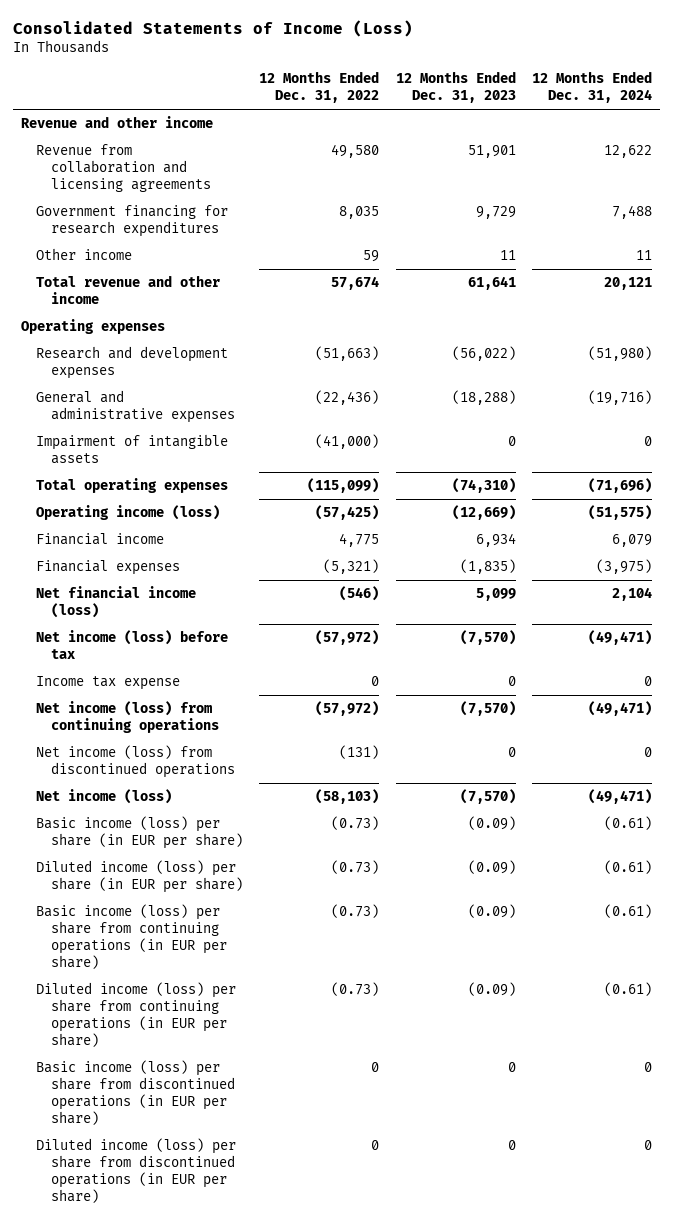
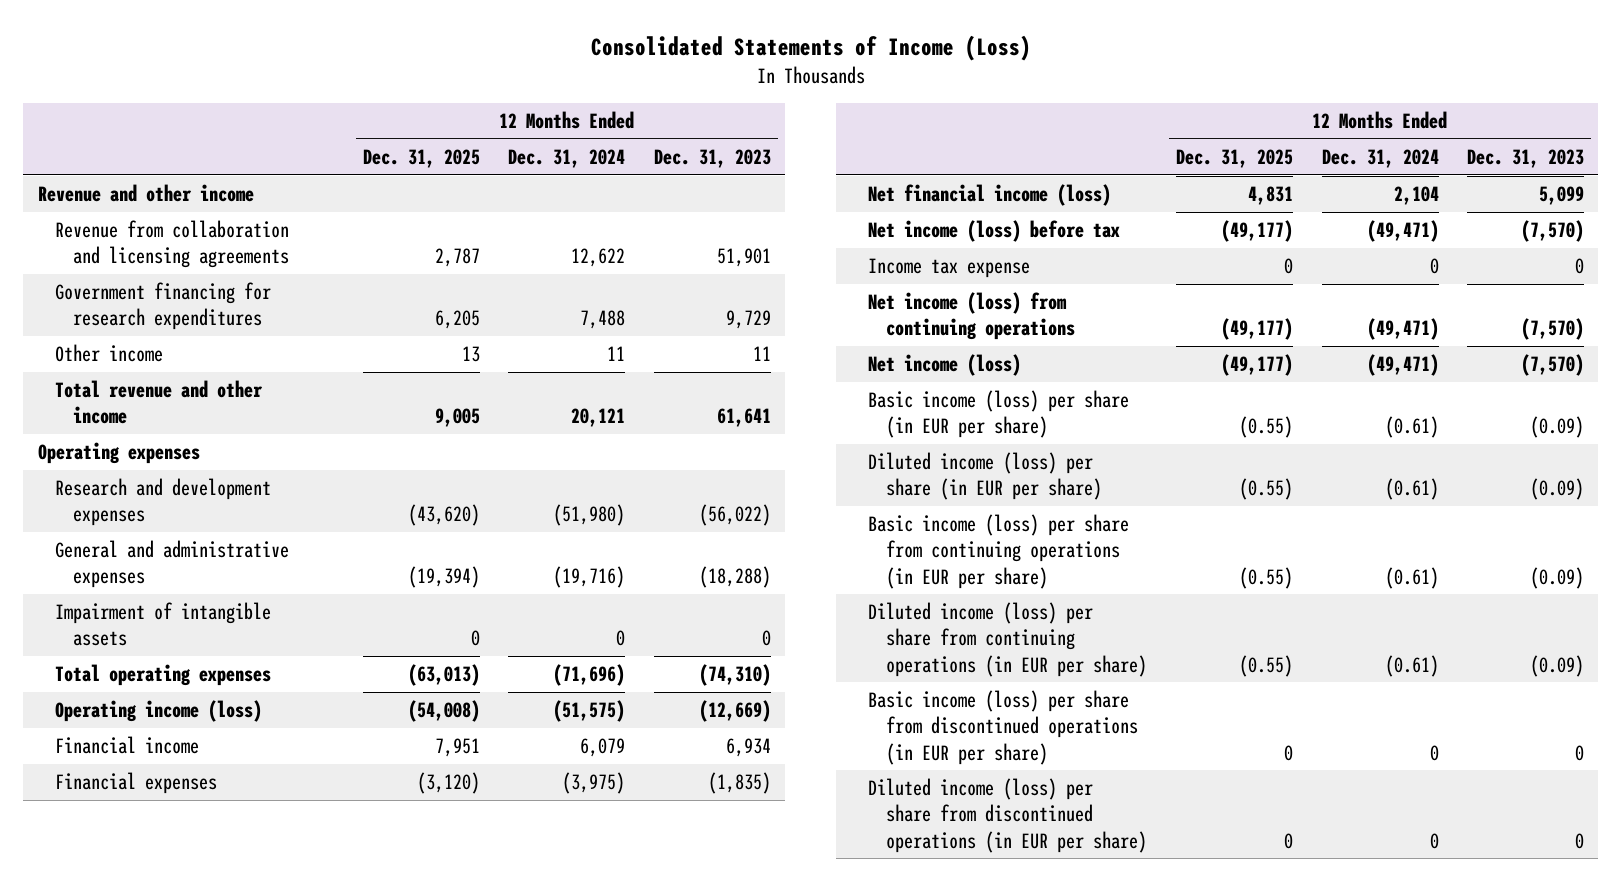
- | 12 Months Ended Dec. 31, 2022 | 12 Months Ended Dec. 31, 2023 | 12 Months Ended Dec. 31, 2024
+ | 12 Months Ended Dec. 31, 2025 | 12 Months Ended Dec. 31, 2024 | 12 Months Ended Dec. 31, 2023
- Net income (loss) from discontinued operations | (131) | 0 | 0

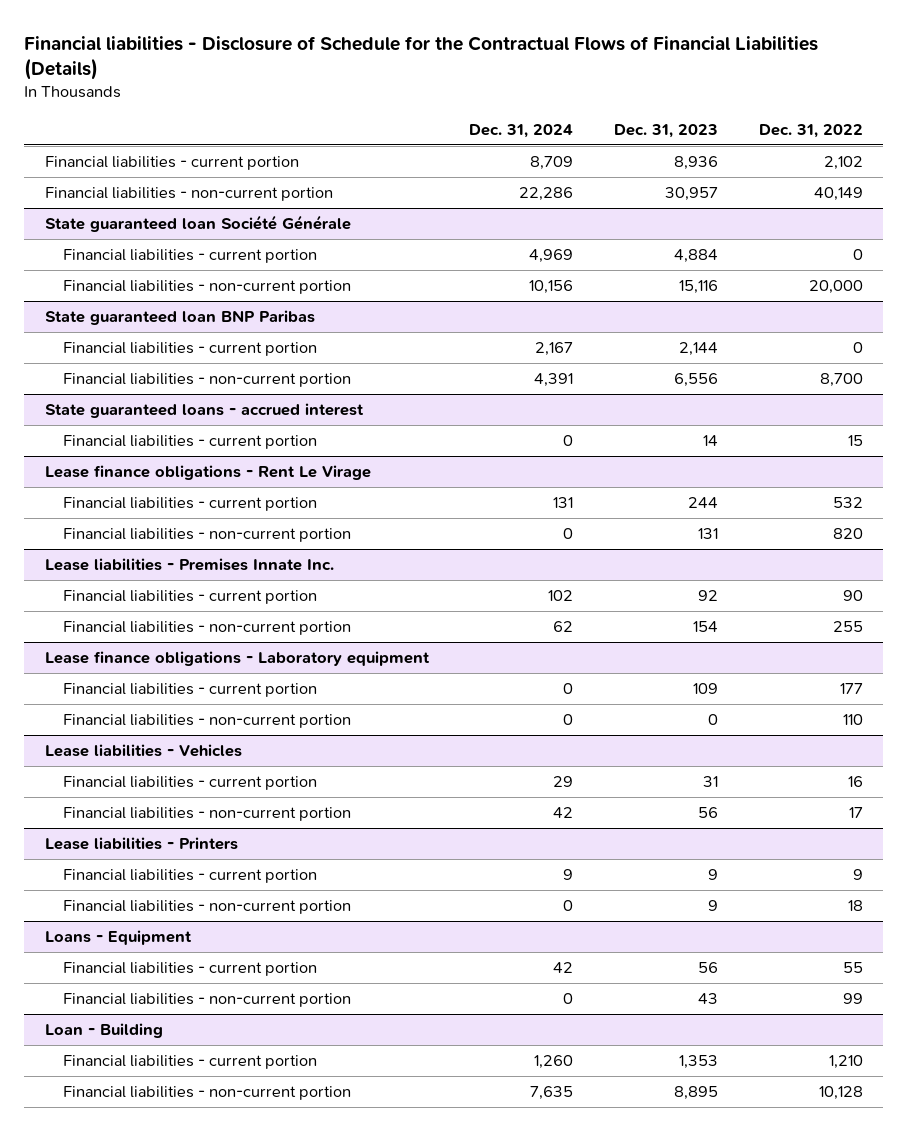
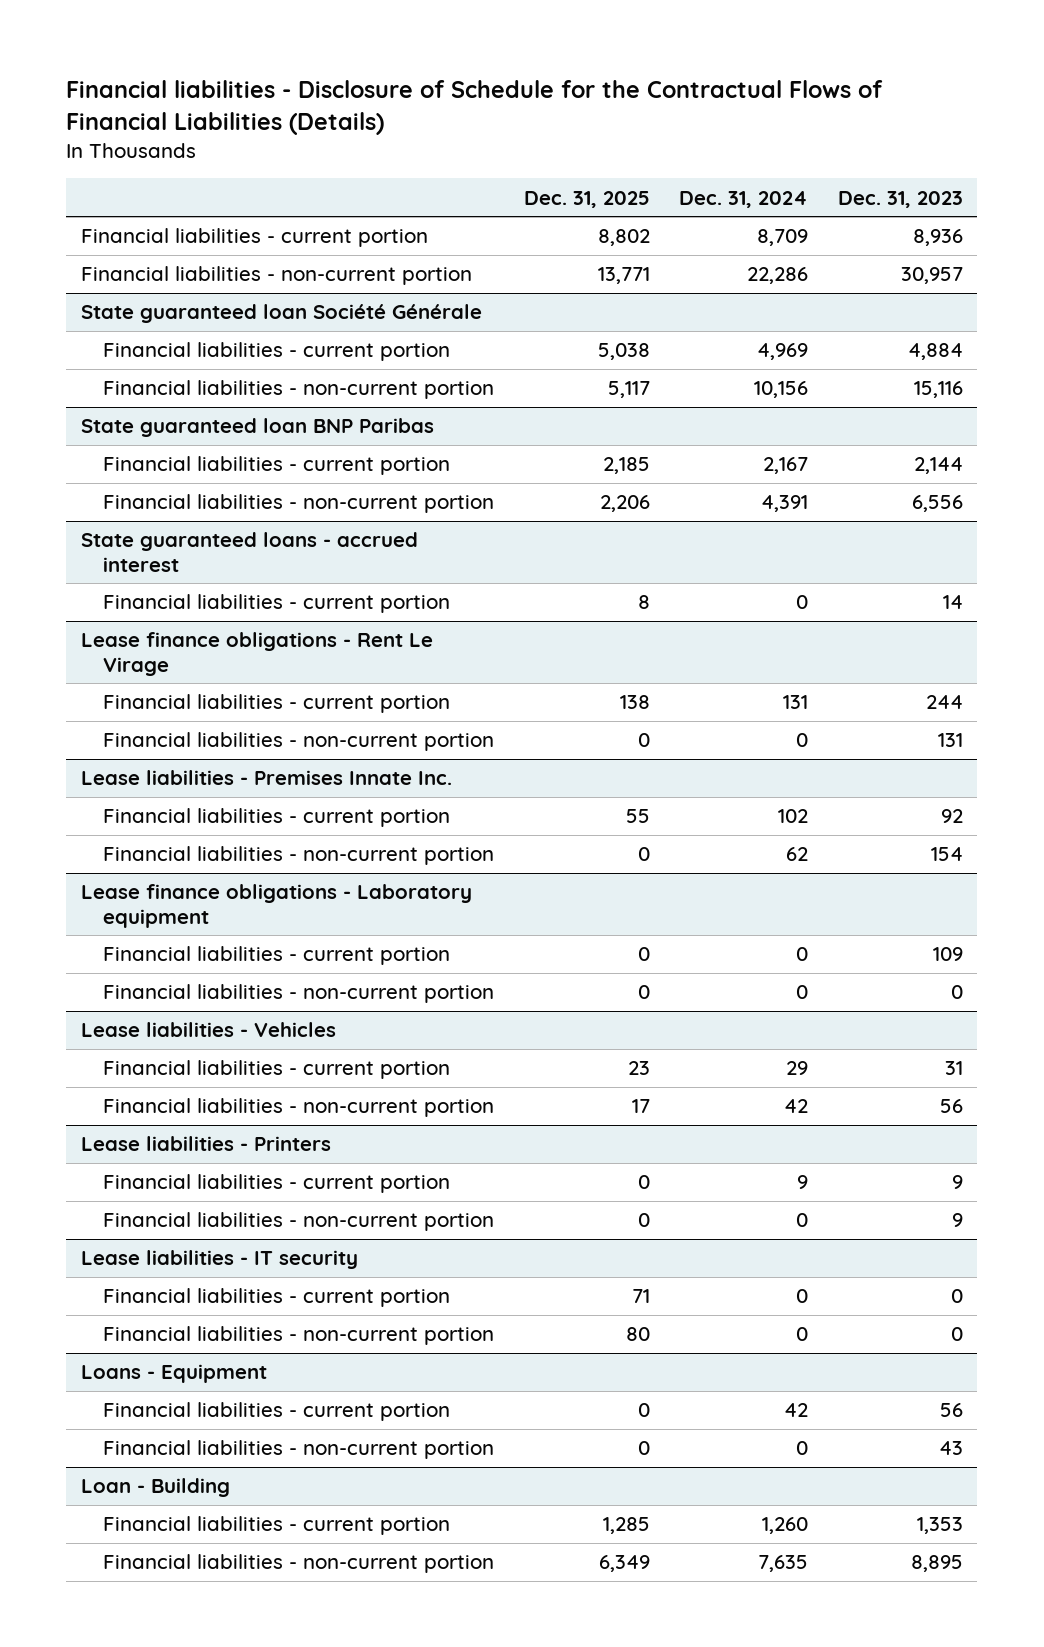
- | Dec. 31, 2024 | Dec. 31, 2023 | Dec. 31, 2022
+ | Dec. 31, 2025 | Dec. 31, 2024 | Dec. 31, 2023
+ Lease liabilities - IT security
+ Financial liabilities - current portion | 71 | 0 | 0
+ Financial liabilities - non-current portion | 80 | 0 | 0

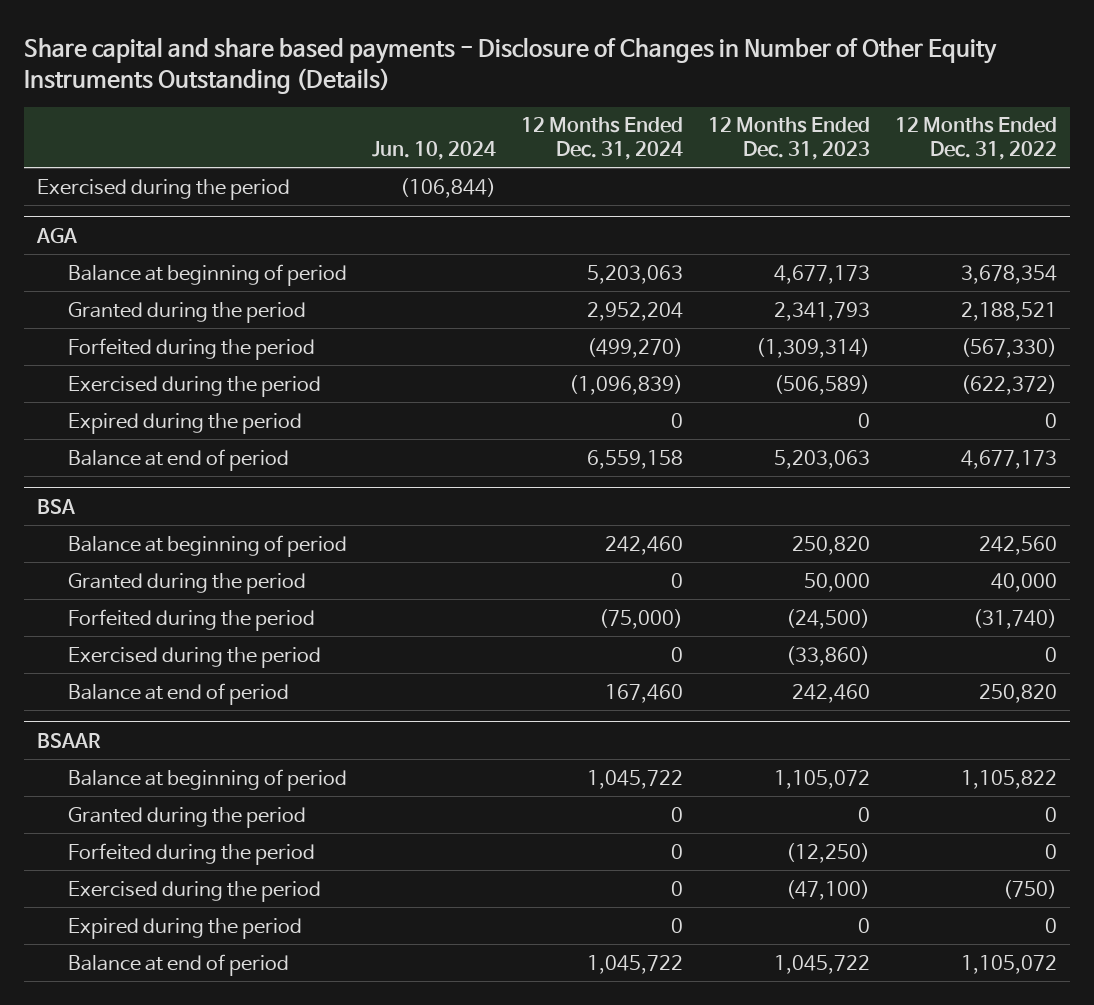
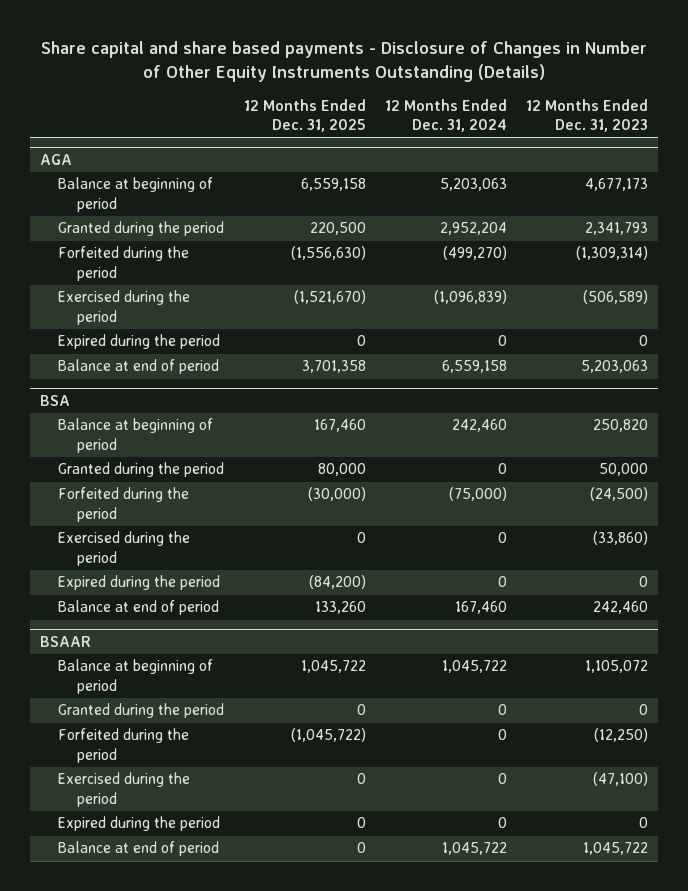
- | Jun. 10, 2024 | 12 Months Ended Dec. 31, 2024 | 12 Months Ended Dec. 31, 2023 | 12 Months Ended Dec. 31, 2022
+ | 12 Months Ended Dec. 31, 2025 | 12 Months Ended Dec. 31, 2024 | 12 Months Ended Dec. 31, 2023
- Exercised during the period | (106,844) | | |
@ BSA
+ Expired during the period | (84,200) | 0 | 0

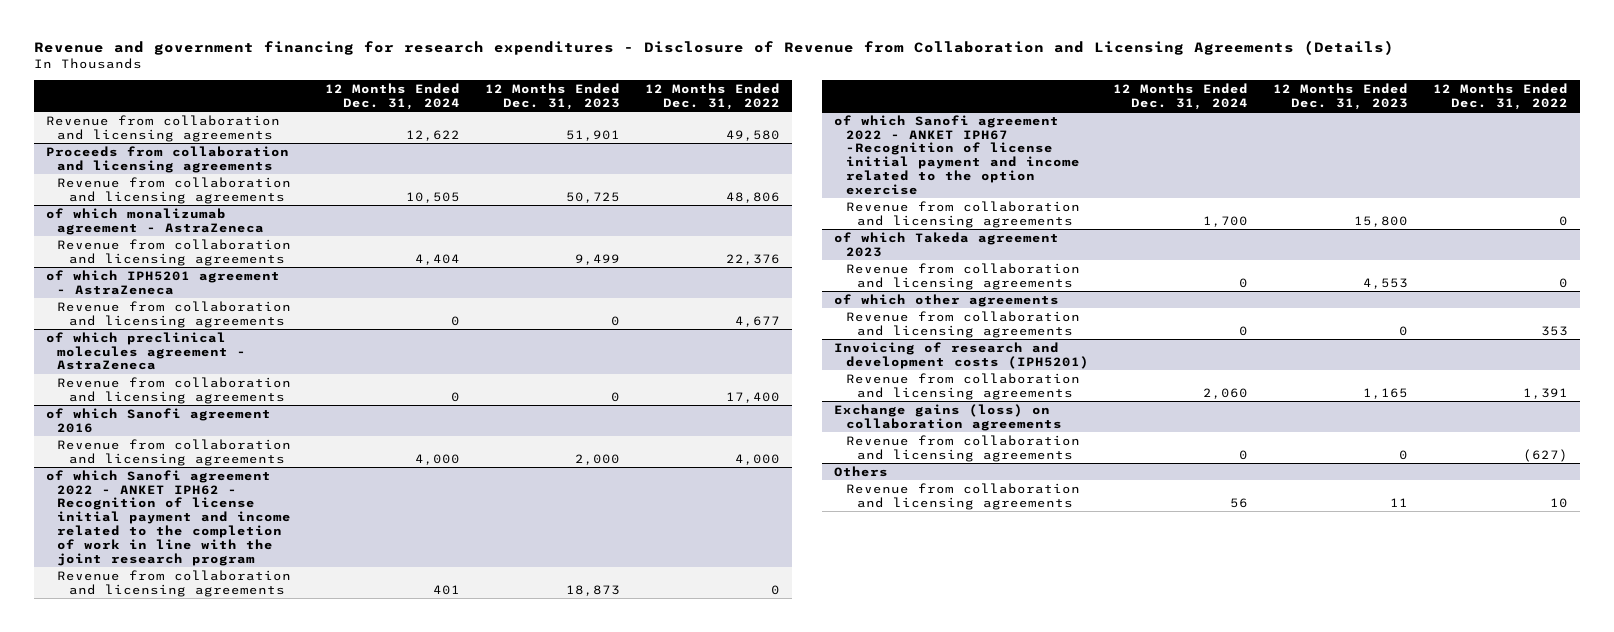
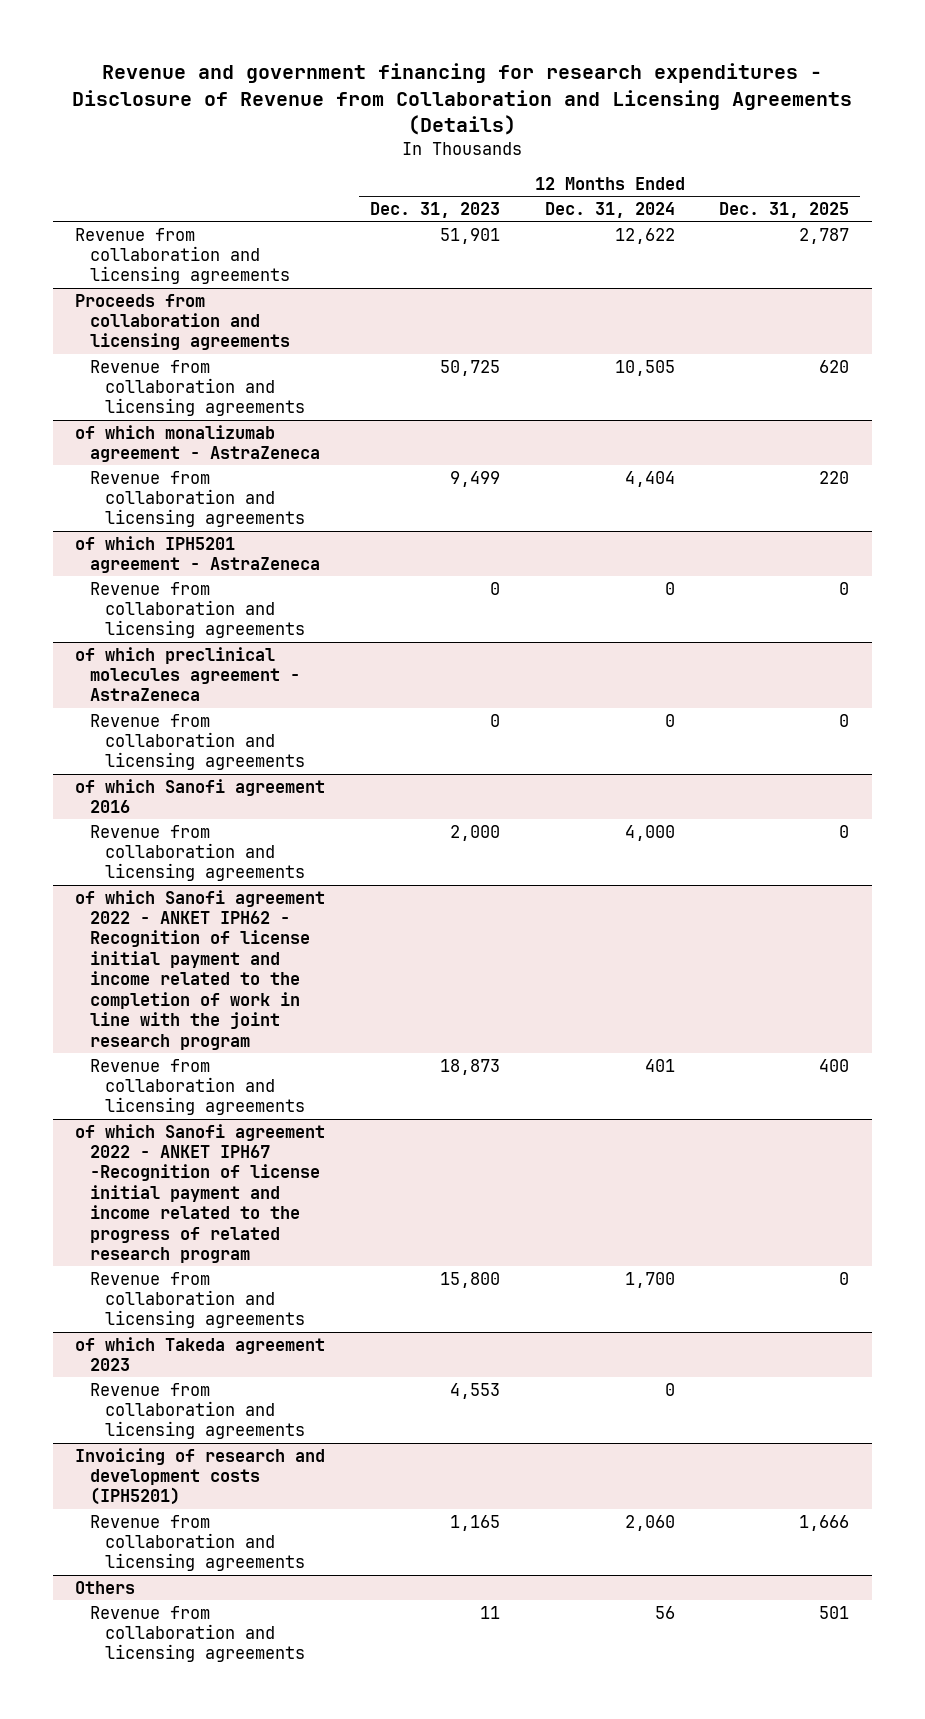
- | 12 Months Ended Dec. 31, 2024 | 12 Months Ended Dec. 31, 2023 | 12 Months Ended Dec. 31, 2022
+ | 12 Months Ended Dec. 31, 2023 | 12 Months Ended Dec. 31, 2024 | 12 Months Ended Dec. 31, 2025
- of which Sanofi agreement 2022 - ANKET IPH67 -Recognition of license initial payment and income related to the option exercise
+ of which Sanofi agreement 2022 - ANKET IPH67 -Recognition of license initial payment and income related to the progress of related research program
- of which other agreements
- Revenue from collaboration and licensing agreements | 0 | 0 | 353
- Exchange gains (loss) on collaboration agreements
- Revenue from collaboration and licensing agreements | 0 | 0 | (627)

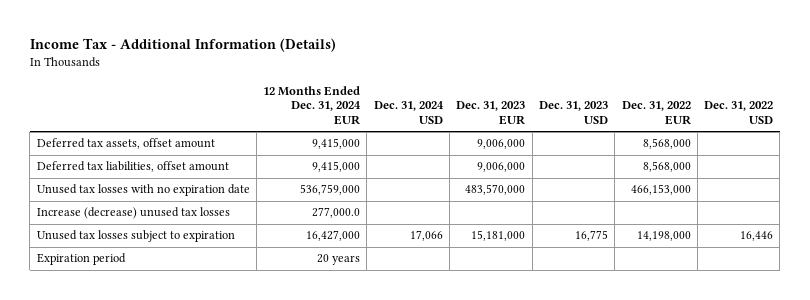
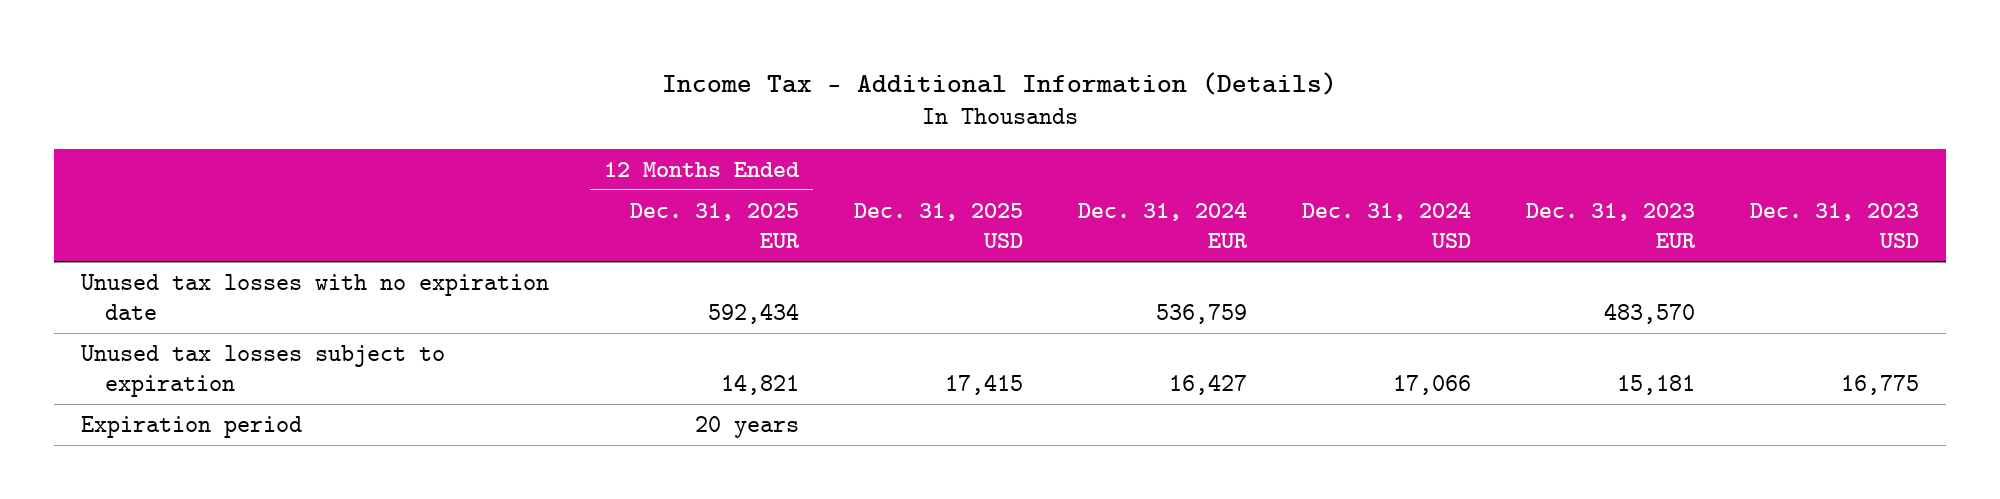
- | 12 Months Ended Dec. 31, 2024 EUR | Dec. 31, 2024 USD | Dec. 31, 2023 EUR | Dec. 31, 2023 USD | Dec. 31, 2022 EUR | Dec. 31, 2022 USD
+ | 12 Months Ended Dec. 31, 2025 EUR | Dec. 31, 2025 USD | Dec. 31, 2024 EUR | Dec. 31, 2024 USD | Dec. 31, 2023 EUR | Dec. 31, 2023 USD
- Deferred tax assets, offset amount | 9,415,000 | | 9,006,000 | | 8,568,000 |
- Deferred tax liabilities, offset amount | 9,415,000 | | 9,006,000 | | 8,568,000 |
- Unused tax losses with no expiration date | 536,759,000 | | 483,570,000 | | 466,153,000 |
- Increase (decrease) unused tax losses | 277,000.0 | | | | |
- Unused tax losses subject to expiration | 16,427,000 | 17,066 | 15,181,000 | 16,775 | 14,198,000 | 16,446
+ Unused tax losses with no expiration date | 592,434 | | 536,759 | | 483,570 |
+ Unused tax losses subject to expiration | 14,821 | 17,415 | 16,427 | 17,066 | 15,181 | 16,775

